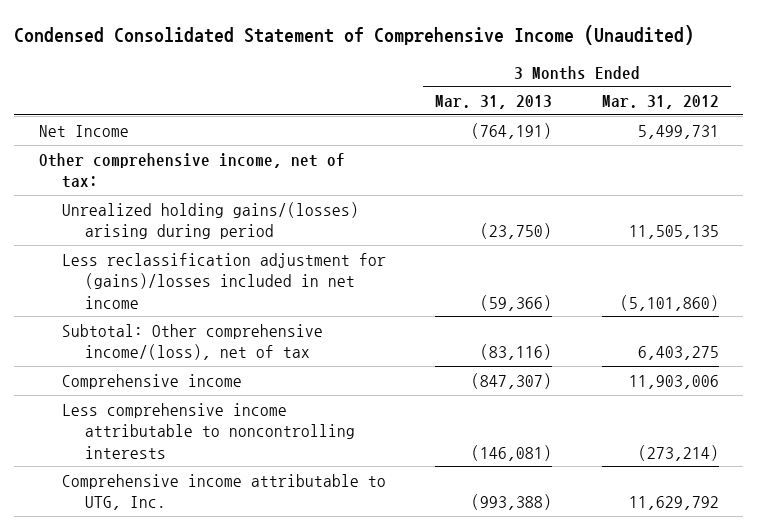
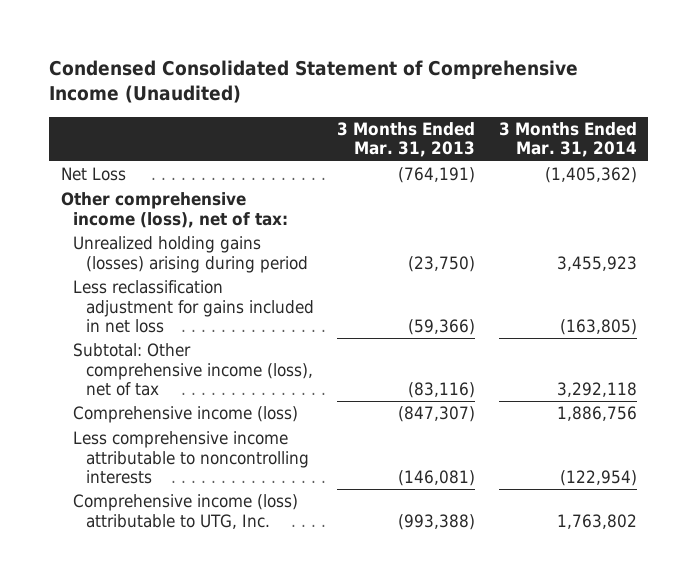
- | 3 Months Ended Mar. 31, 2013 | 3 Months Ended Mar. 31, 2012
+ | 3 Months Ended Mar. 31, 2013 | 3 Months Ended Mar. 31, 2014
- Net Income | (764,191) | 5,499,731
- Other comprehensive income, net of tax:
- Unrealized holding gains/(losses) arising during period | (23,750) | 11,505,135
- Less reclassification adjustment for (gains)/losses included in net income | (59,366) | (5,101,860)
- Subtotal: Other comprehensive income/(loss), net of tax | (83,116) | 6,403,275
- Comprehensive income | (847,307) | 11,903,006
+ Net Loss | (764,191) | (1,405,362)
+ Other comprehensive income (loss), net of tax:
+ Unrealized holding gains (losses) arising during period | (23,750) | 3,455,923
+ Less reclassification adjustment for gains included in net loss | (59,366) | (163,805)
+ Subtotal: Other comprehensive income (loss), net of tax | (83,116) | 3,292,118
+ Comprehensive income (loss) | (847,307) | 1,886,756
- Comprehensive income attributable to UTG, Inc. | (993,388) | 11,629,792
+ Comprehensive income (loss) attributable to UTG, Inc. | (993,388) | 1,763,802

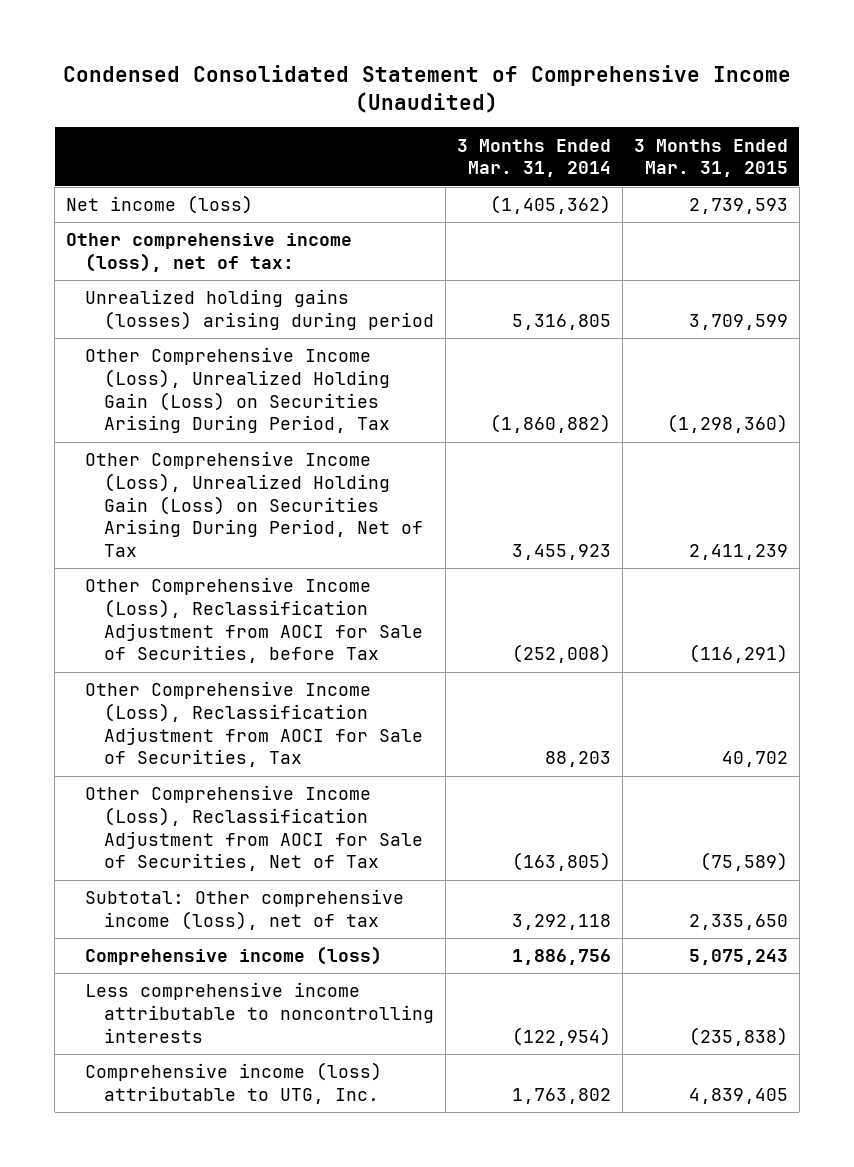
- | 3 Months Ended Mar. 31, 2013 | 3 Months Ended Mar. 31, 2014
+ | 3 Months Ended Mar. 31, 2014 | 3 Months Ended Mar. 31, 2015
- Net Loss | (764,191) | (1,405,362)
+ Net income (loss) | (1,405,362) | 2,739,593
- Unrealized holding gains (losses) arising during period | (23,750) | 3,455,923
- Less reclassification adjustment for gains included in net loss | (59,366) | (163,805)
+ Unrealized holding gains (losses) arising during period | 5,316,805 | 3,709,599
+ Other Comprehensive Income (Loss), Unrealized Holding Gain (Loss) on Securities Arising During Period, Tax | (1,860,882) | (1,298,360)
+ Other Comprehensive Income (Loss), Unrealized Holding Gain (Loss) on Securities Arising During Period, Net of Tax | 3,455,923 | 2,411,239
+ Other Comprehensive Income (Loss), Reclassification Adjustment from AOCI for Sale of Securities, before Tax | (252,008) | (116,291)
+ Other Comprehensive Income (Loss), Reclassification Adjustment from AOCI for Sale of Securities, Tax | 88,203 | 40,702
+ Other Comprehensive Income (Loss), Reclassification Adjustment from AOCI for Sale of Securities, Net of Tax | (163,805) | (75,589)

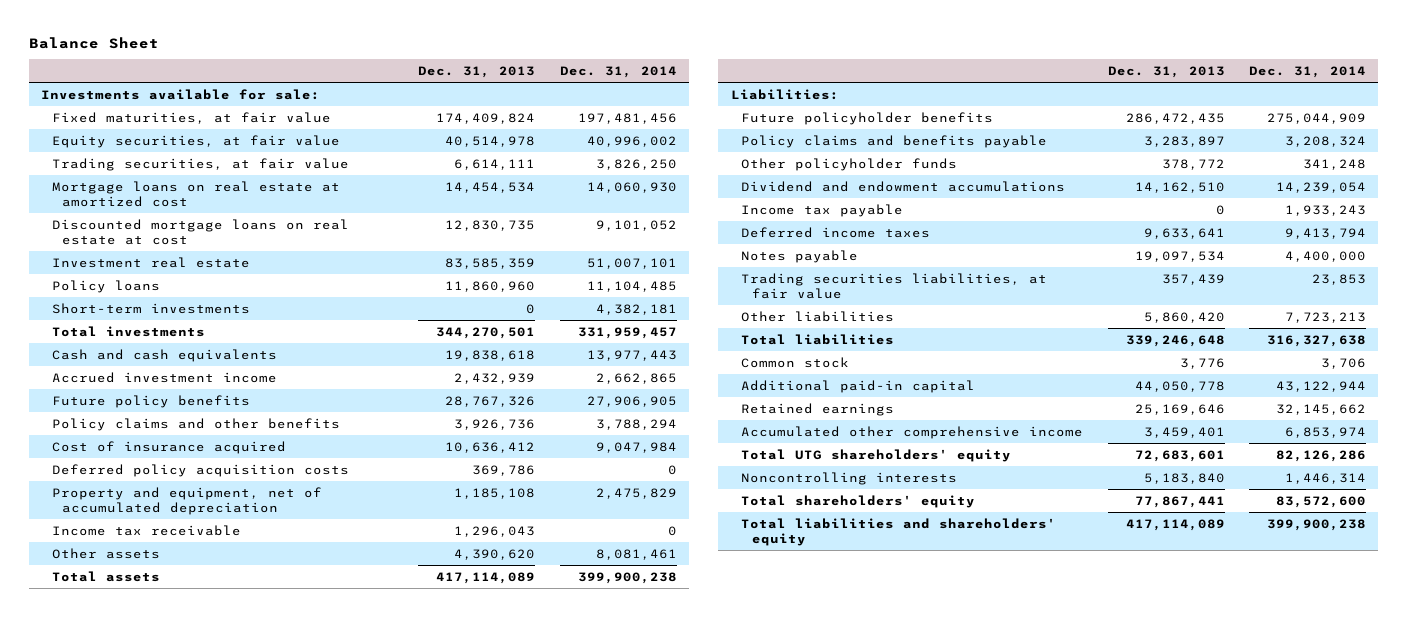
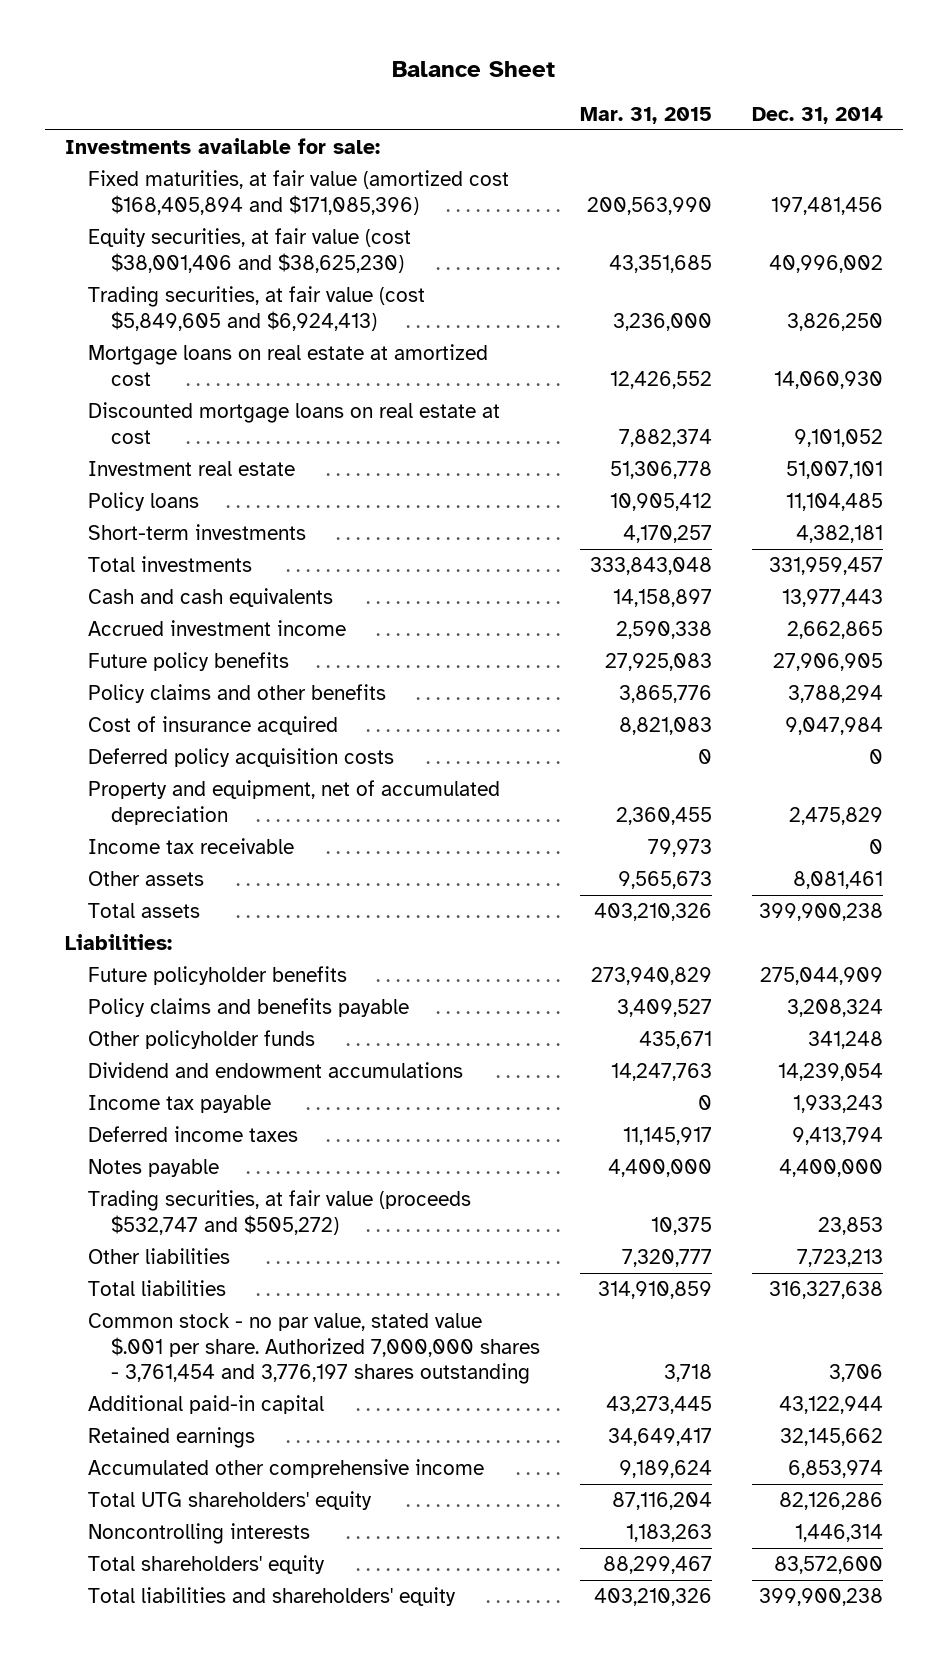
- | Dec. 31, 2013 | Dec. 31, 2014
+ | Mar. 31, 2015 | Dec. 31, 2014
- Fixed maturities, at fair value | 174,409,824 | 197,481,456
- Equity securities, at fair value | 40,514,978 | 40,996,002
- Trading securities, at fair value | 6,614,111 | 3,826,250
+ Fixed maturities, at fair value (amortized cost $168,405,894 and $171,085,396) | 200,563,990 | 197,481,456
+ Equity securities, at fair value (cost $38,001,406 and $38,625,230) | 43,351,685 | 40,996,002
+ Trading securities, at fair value (cost $5,849,605 and $6,924,413) | 3,236,000 | 3,826,250
- Trading securities liabilities, at fair value | 357,439 | 23,853
+ Trading securities, at fair value (proceeds $532,747 and $505,272) | 10,375 | 23,853
- Common stock | 3,776 | 3,706
+ Common stock - no par value, stated value $.001 per share. Authorized 7,000,000 shares - 3,761,454 and 3,776,197 shares outstanding | 3,718 | 3,706

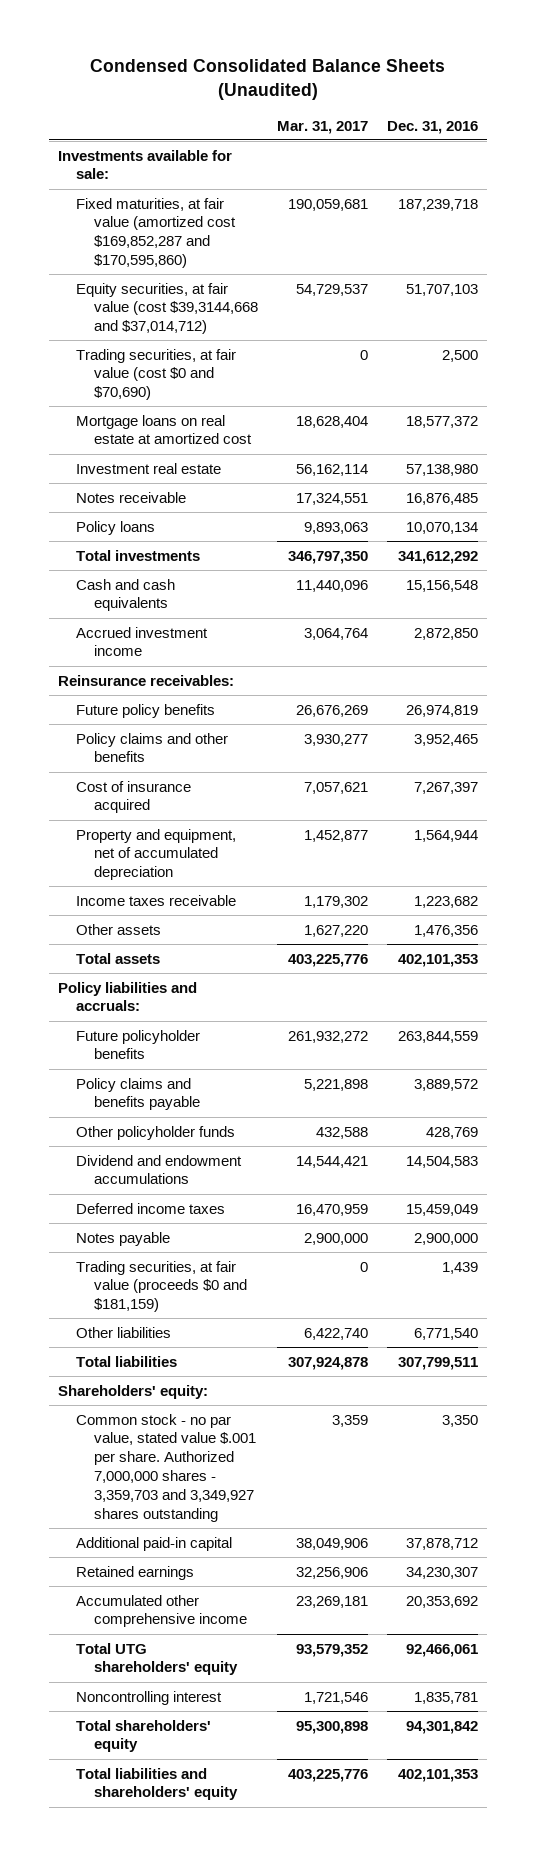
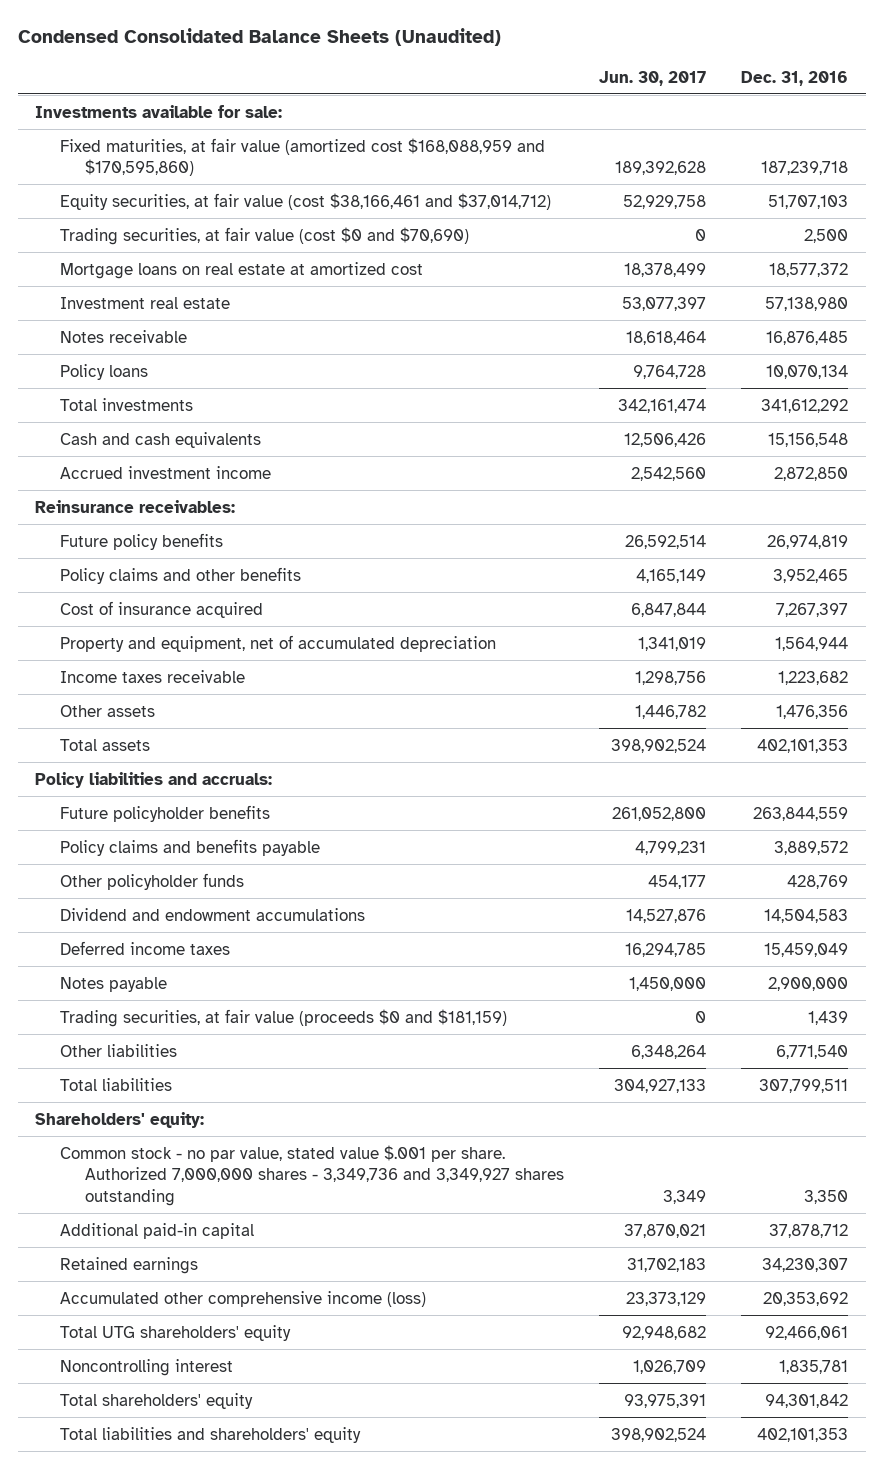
- | Mar. 31, 2017 | Dec. 31, 2016
+ | Jun. 30, 2017 | Dec. 31, 2016
- Fixed maturities, at fair value (amortized cost $169,852,287 and $170,595,860) | 190,059,681 | 187,239,718
- Equity securities, at fair value (cost $39,3144,668 and $37,014,712) | 54,729,537 | 51,707,103
+ Fixed maturities, at fair value (amortized cost $168,088,959 and $170,595,860) | 189,392,628 | 187,239,718
+ Equity securities, at fair value (cost $38,166,461 and $37,014,712) | 52,929,758 | 51,707,103
- Common stock - no par value, stated value $.001 per share. Authorized 7,000,000 shares - 3,359,703 and 3,349,927 shares outstanding | 3,359 | 3,350
+ Common stock - no par value, stated value $.001 per share. Authorized 7,000,000 shares - 3,349,736 and 3,349,927 shares outstanding | 3,349 | 3,350
- Accumulated other comprehensive income | 23,269,181 | 20,353,692
+ Accumulated other comprehensive income (loss) | 23,373,129 | 20,353,692

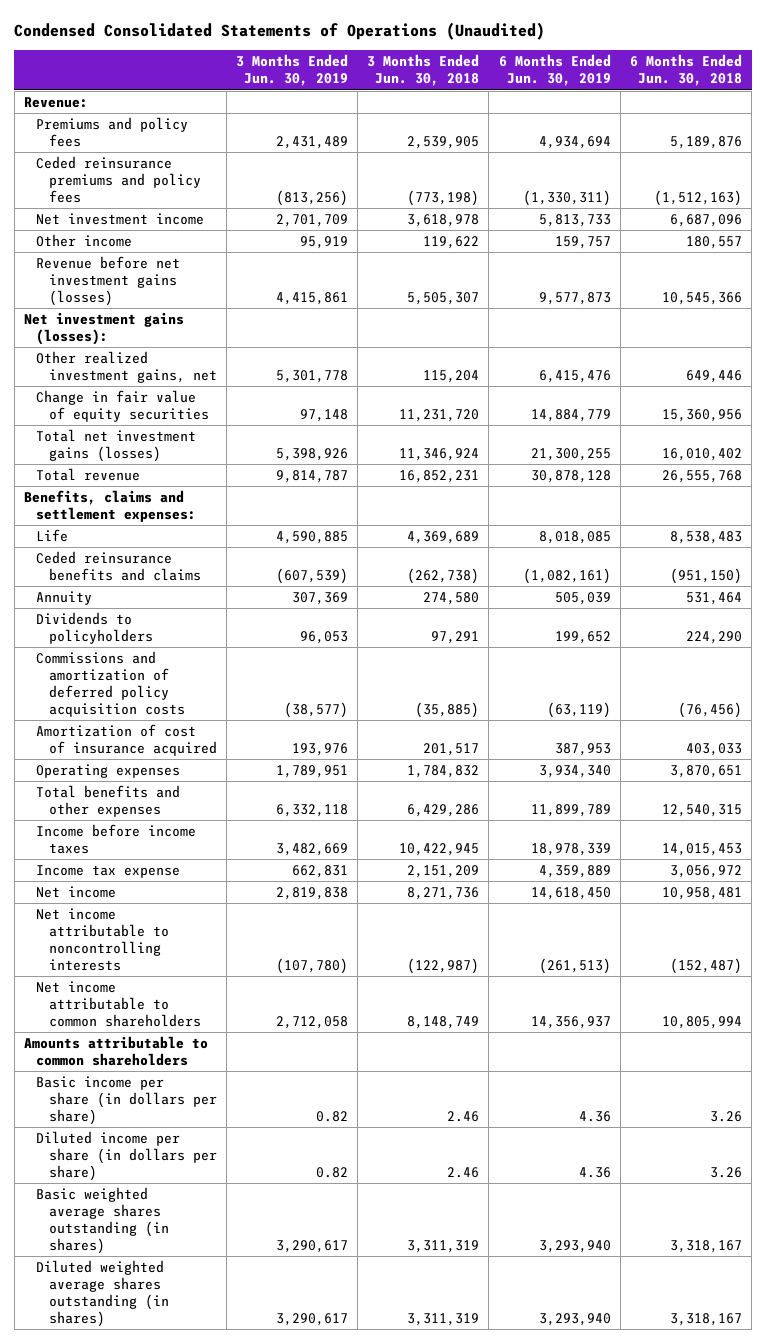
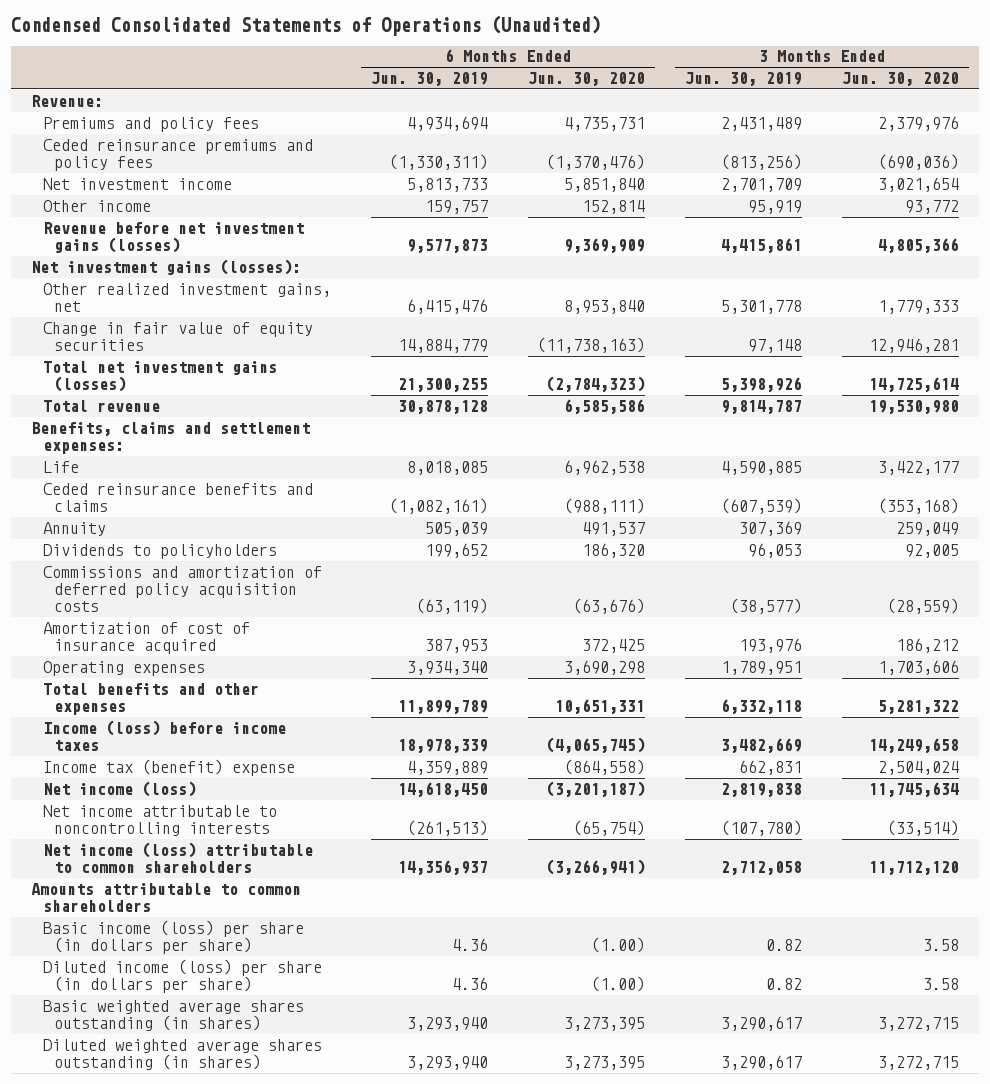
- | 3 Months Ended Jun. 30, 2019 | 3 Months Ended Jun. 30, 2018 | 6 Months Ended Jun. 30, 2019 | 6 Months Ended Jun. 30, 2018
+ | 6 Months Ended Jun. 30, 2019 | 6 Months Ended Jun. 30, 2020 | 3 Months Ended Jun. 30, 2019 | 3 Months Ended Jun. 30, 2020
- Income before income taxes | 3,482,669 | 10,422,945 | 18,978,339 | 14,015,453
- Income tax expense | 662,831 | 2,151,209 | 4,359,889 | 3,056,972
- Net income | 2,819,838 | 8,271,736 | 14,618,450 | 10,958,481
+ Income (loss) before income taxes | 18,978,339 | (4,065,745) | 3,482,669 | 14,249,658
+ Income tax (benefit) expense | 4,359,889 | (864,558) | 662,831 | 2,504,024
+ Net income (loss) | 14,618,450 | (3,201,187) | 2,819,838 | 11,745,634
- Net income attributable to common shareholders | 2,712,058 | 8,148,749 | 14,356,937 | 10,805,994
+ Net income (loss) attributable to common shareholders | 14,356,937 | (3,266,941) | 2,712,058 | 11,712,120
- Basic income per share (in dollars per share) | 0.82 | 2.46 | 4.36 | 3.26
- Diluted income per share (in dollars per share) | 0.82 | 2.46 | 4.36 | 3.26
+ Basic income (loss) per share (in dollars per share) | 4.36 | (1.00) | 0.82 | 3.58
+ Diluted income (loss) per share (in dollars per share) | 4.36 | (1.00) | 0.82 | 3.58

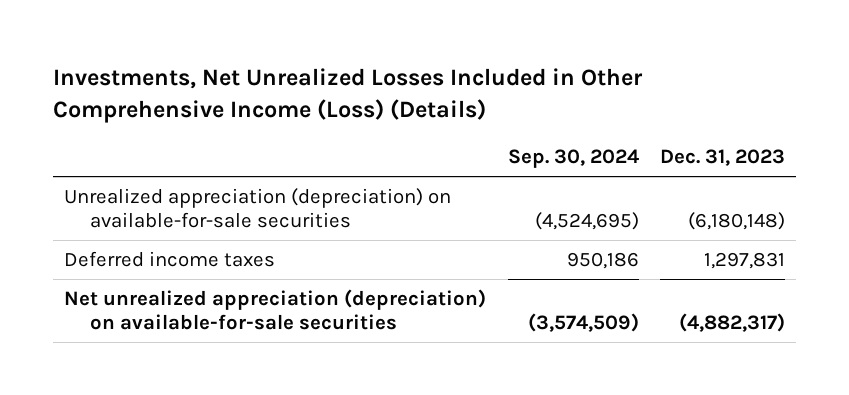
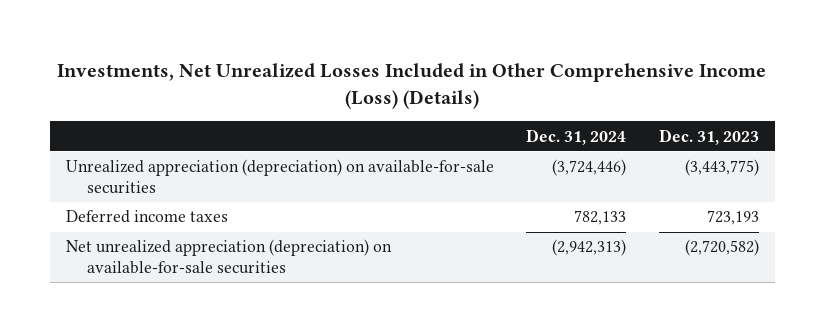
- | Sep. 30, 2024 | Dec. 31, 2023
+ | Dec. 31, 2024 | Dec. 31, 2023
- Unrealized appreciation (depreciation) on available-for-sale securities | (4,524,695) | (6,180,148)
- Deferred income taxes | 950,186 | 1,297,831
- Net unrealized appreciation (depreciation) on available-for-sale securities | (3,574,509) | (4,882,317)
+ Unrealized appreciation (depreciation) on available-for-sale securities | (3,724,446) | (3,443,775)
+ Deferred income taxes | 782,133 | 723,193
+ Net unrealized appreciation (depreciation) on available-for-sale securities | (2,942,313) | (2,720,582)

